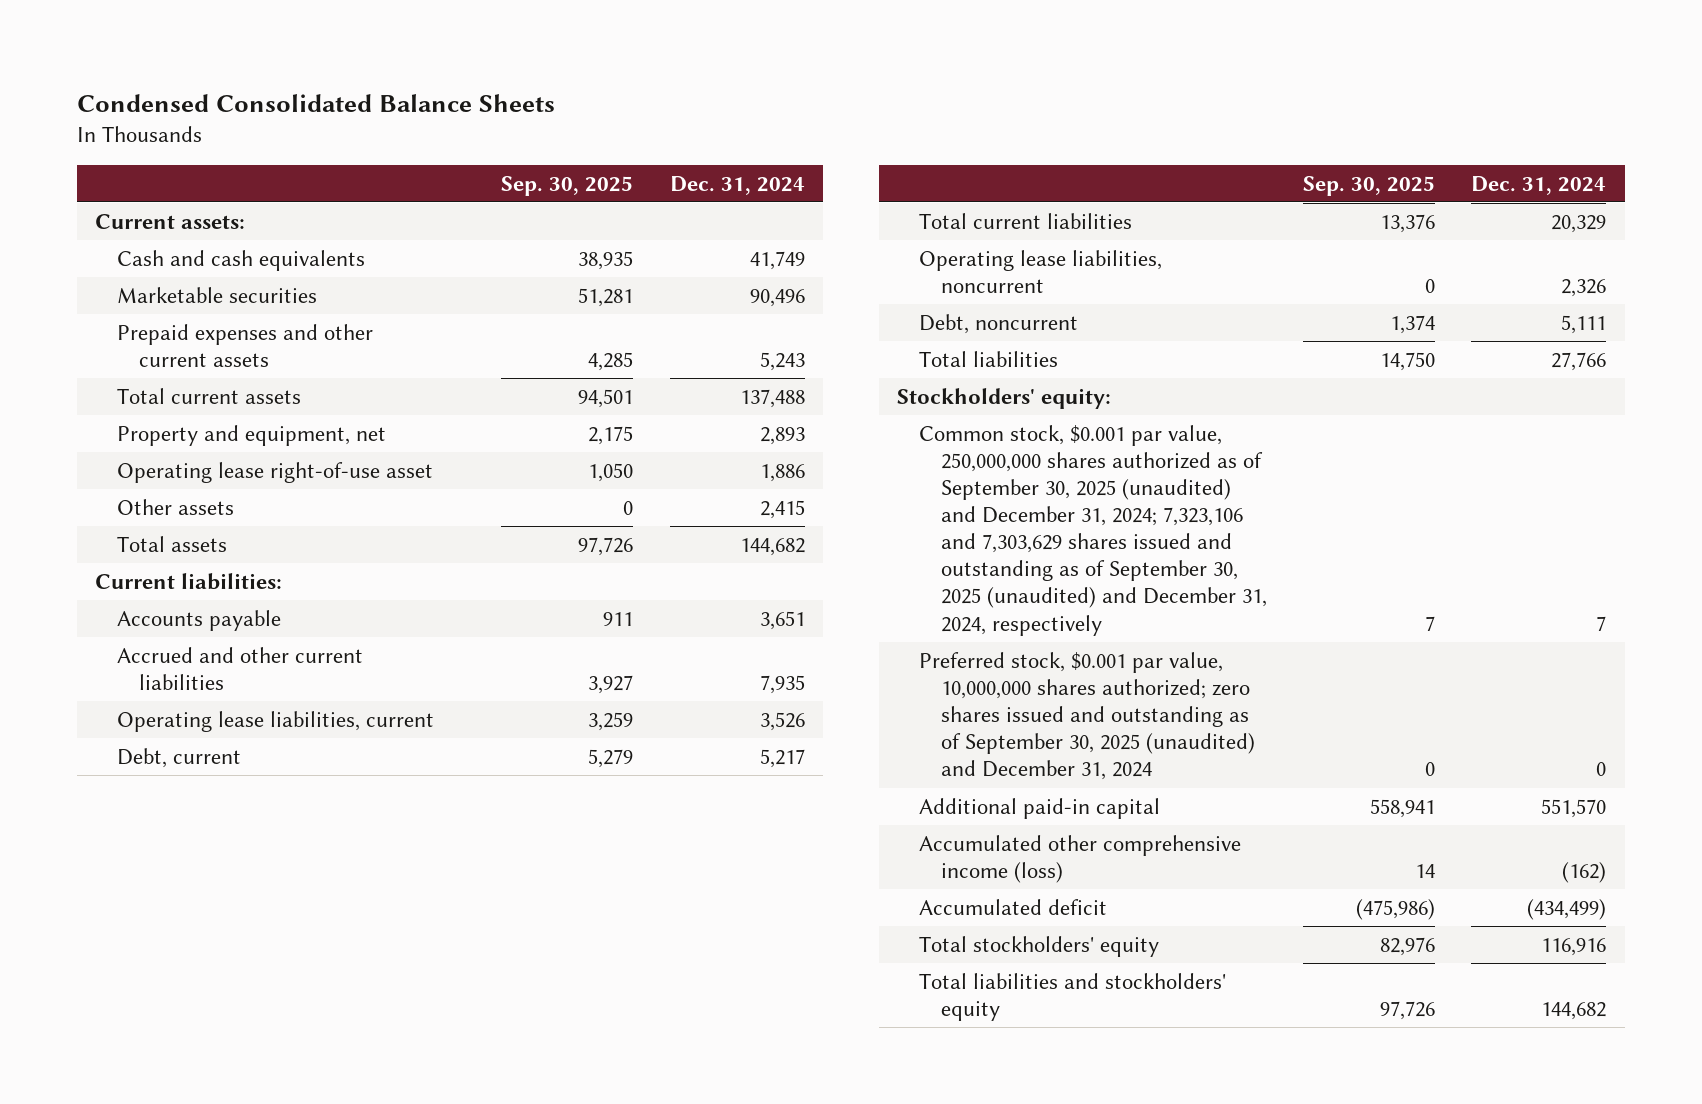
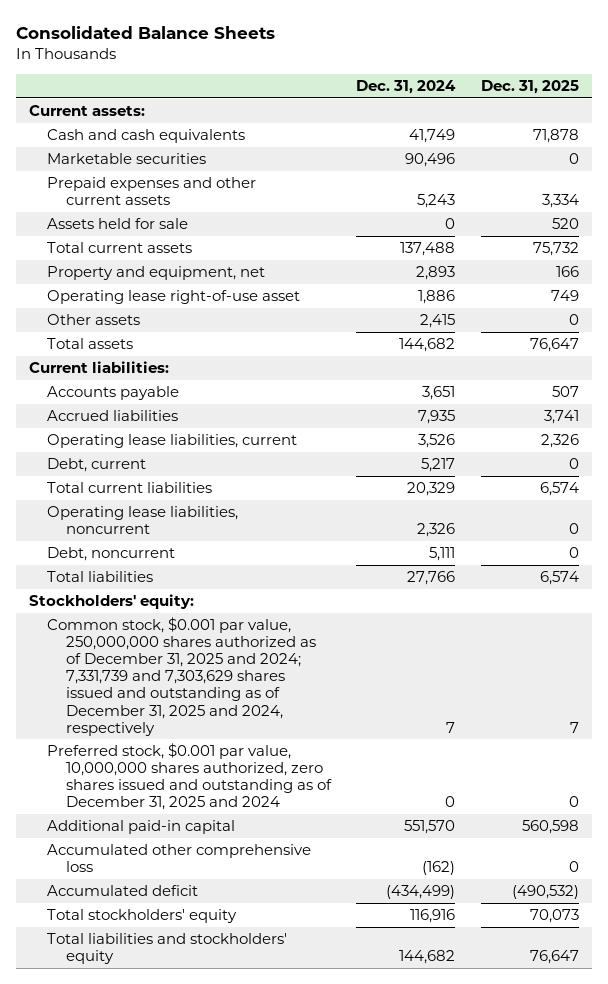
- Condensed Consolidated Balance Sheets
+ Consolidated Balance Sheets
- | Sep. 30, 2025 | Dec. 31, 2024
+ | Dec. 31, 2024 | Dec. 31, 2025
+ Assets held for sale | 0 | 520
- Accrued and other current liabilities | 3,927 | 7,935
+ Accrued liabilities | 7,935 | 3,741
- Common stock, $0.001 par value, 250,000,000 shares authorized as of September 30, 2025 (unaudited) and December 31, 2024; 7,323,106 and 7,303,629 shares issued and outstanding as of September 30, 2025 (unaudited) and December 31, 2024, respectively | 7 | 7
- Preferred stock, $0.001 par value, 10,000,000 shares authorized; zero shares issued and outstanding as of September 30, 2025 (unaudited) and December 31, 2024 | 0 | 0
+ Common stock, $0.001 par value, 250,000,000 shares authorized as of December 31, 2025 and 2024; 7,331,739 and 7,303,629 shares issued and outstanding as of December 31, 2025 and 2024, respectively | 7 | 7
+ Preferred stock, $0.001 par value, 10,000,000 shares authorized, zero shares issued and outstanding as of December 31, 2025 and 2024 | 0 | 0
- Accumulated other comprehensive income (loss) | 14 | (162)
+ Accumulated other comprehensive loss | (162) | 0

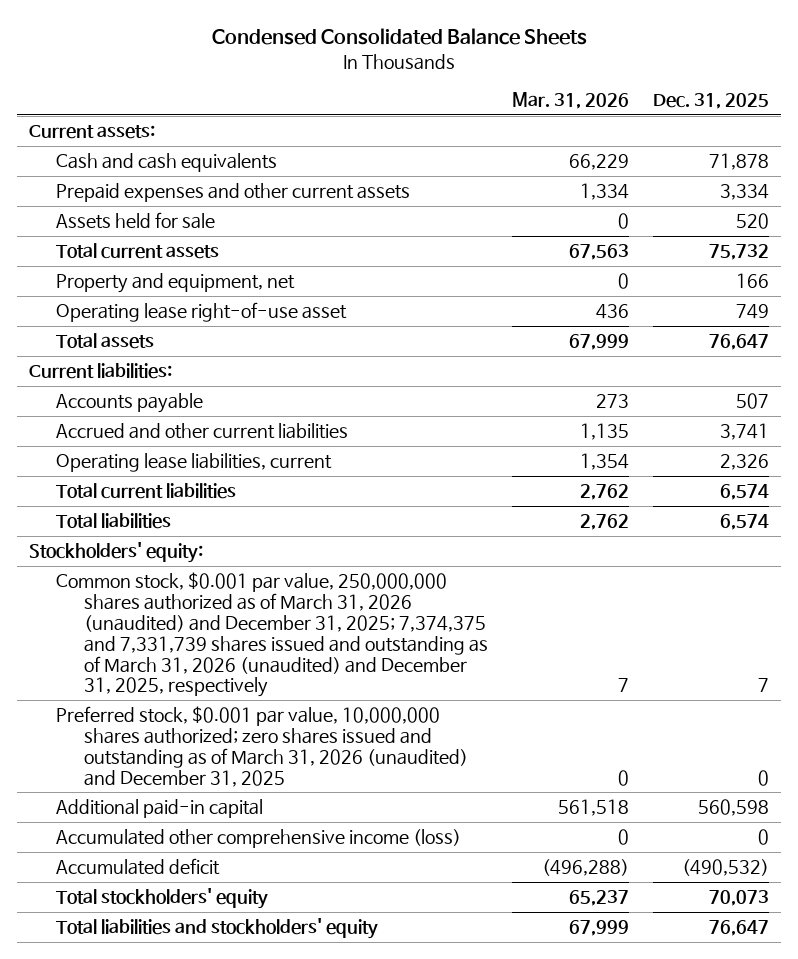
- Consolidated Balance Sheets
+ Condensed Consolidated Balance Sheets
- | Dec. 31, 2024 | Dec. 31, 2025
+ | Mar. 31, 2026 | Dec. 31, 2025
- Marketable securities | 90,496 | 0
- Other assets | 2,415 | 0
- Accrued liabilities | 7,935 | 3,741
+ Accrued and other current liabilities | 1,135 | 3,741
- Debt, current | 5,217 | 0
- Operating lease liabilities, noncurrent | 2,326 | 0
- Debt, noncurrent | 5,111 | 0
- Common stock, $0.001 par value, 250,000,000 shares authorized as of December 31, 2025 and 2024; 7,331,739 and 7,303,629 shares issued and outstanding as of December 31, 2025 and 2024, respectively | 7 | 7
- Preferred stock, $0.001 par value, 10,000,000 shares authorized, zero shares issued and outstanding as of December 31, 2025 and 2024 | 0 | 0
+ Common stock, $0.001 par value, 250,000,000 shares authorized as of March 31, 2026 (unaudited) and December 31, 2025; 7,374,375 and 7,331,739 shares issued and outstanding as of March 31, 2026 (unaudited) and December 31, 2025, respectively | 7 | 7
+ Preferred stock, $0.001 par value, 10,000,000 shares authorized; zero shares issued and outstanding as of March 31, 2026 (unaudited) and December 31, 2025 | 0 | 0
- Accumulated other comprehensive loss | (162) | 0
+ Accumulated other comprehensive income (loss) | 0 | 0

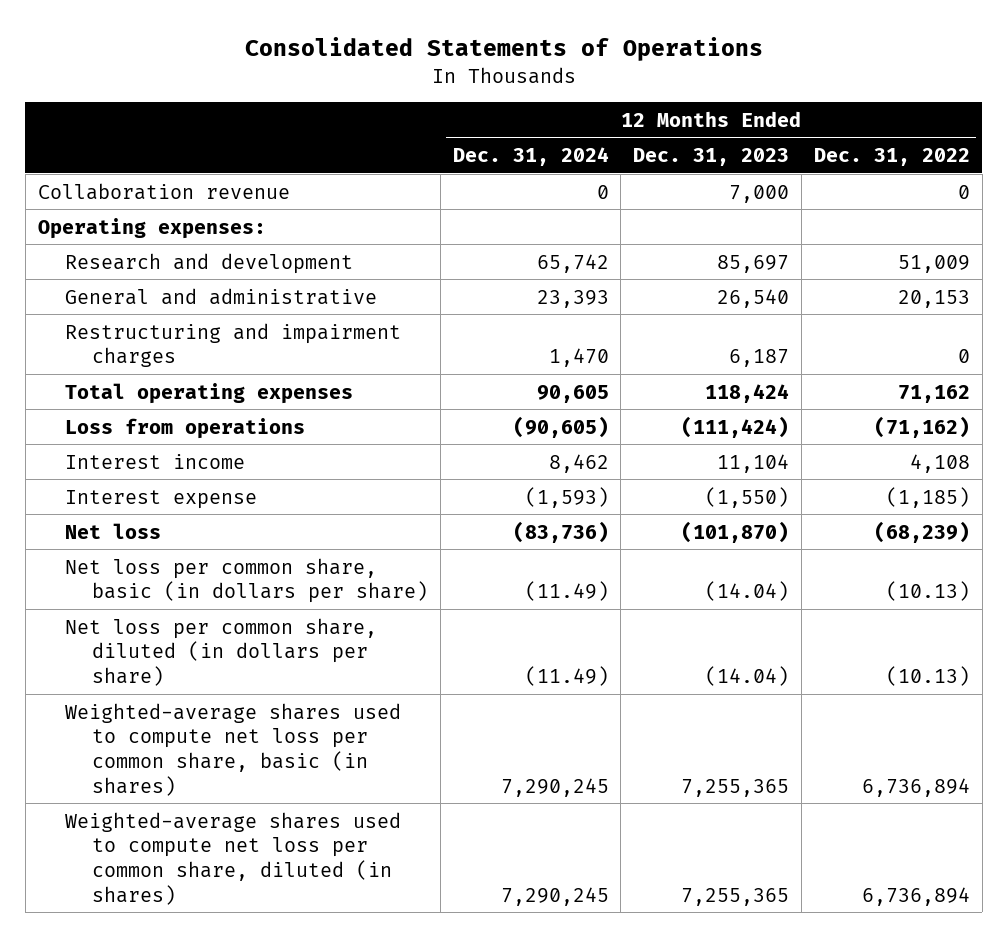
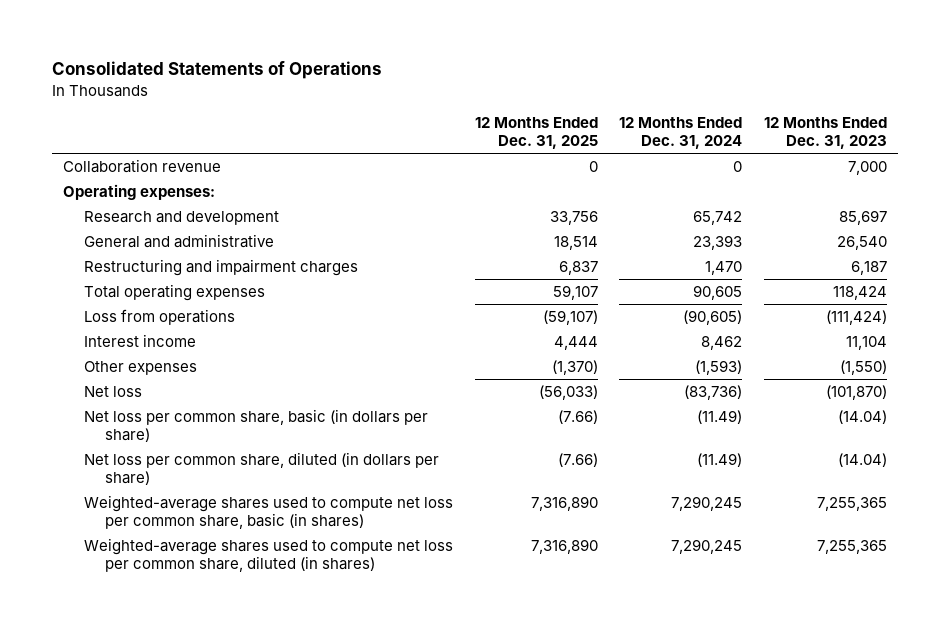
- | 12 Months Ended Dec. 31, 2024 | 12 Months Ended Dec. 31, 2023 | 12 Months Ended Dec. 31, 2022
+ | 12 Months Ended Dec. 31, 2025 | 12 Months Ended Dec. 31, 2024 | 12 Months Ended Dec. 31, 2023
- Interest expense | (1,593) | (1,550) | (1,185)
+ Other expenses | (1,370) | (1,593) | (1,550)

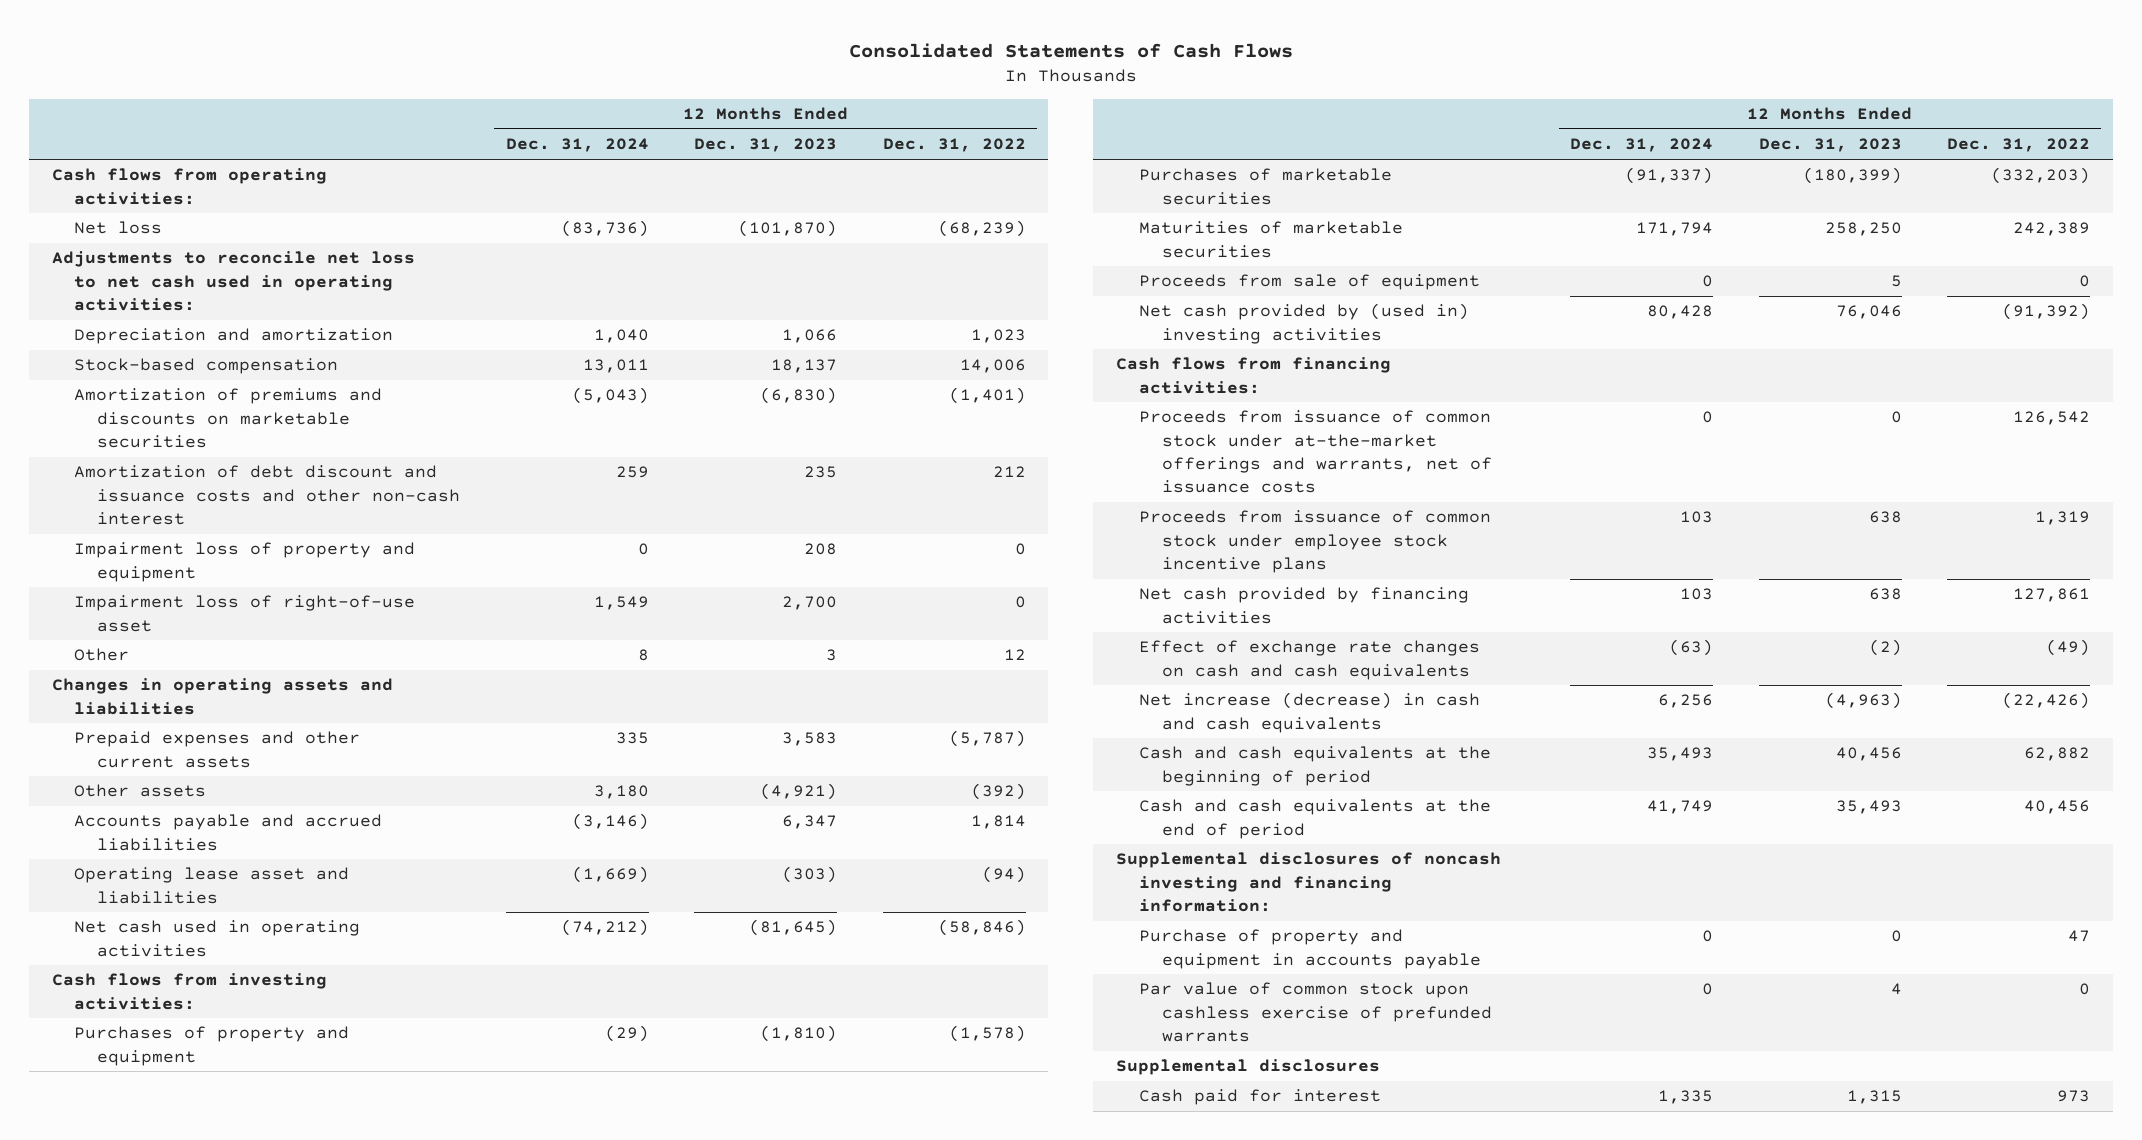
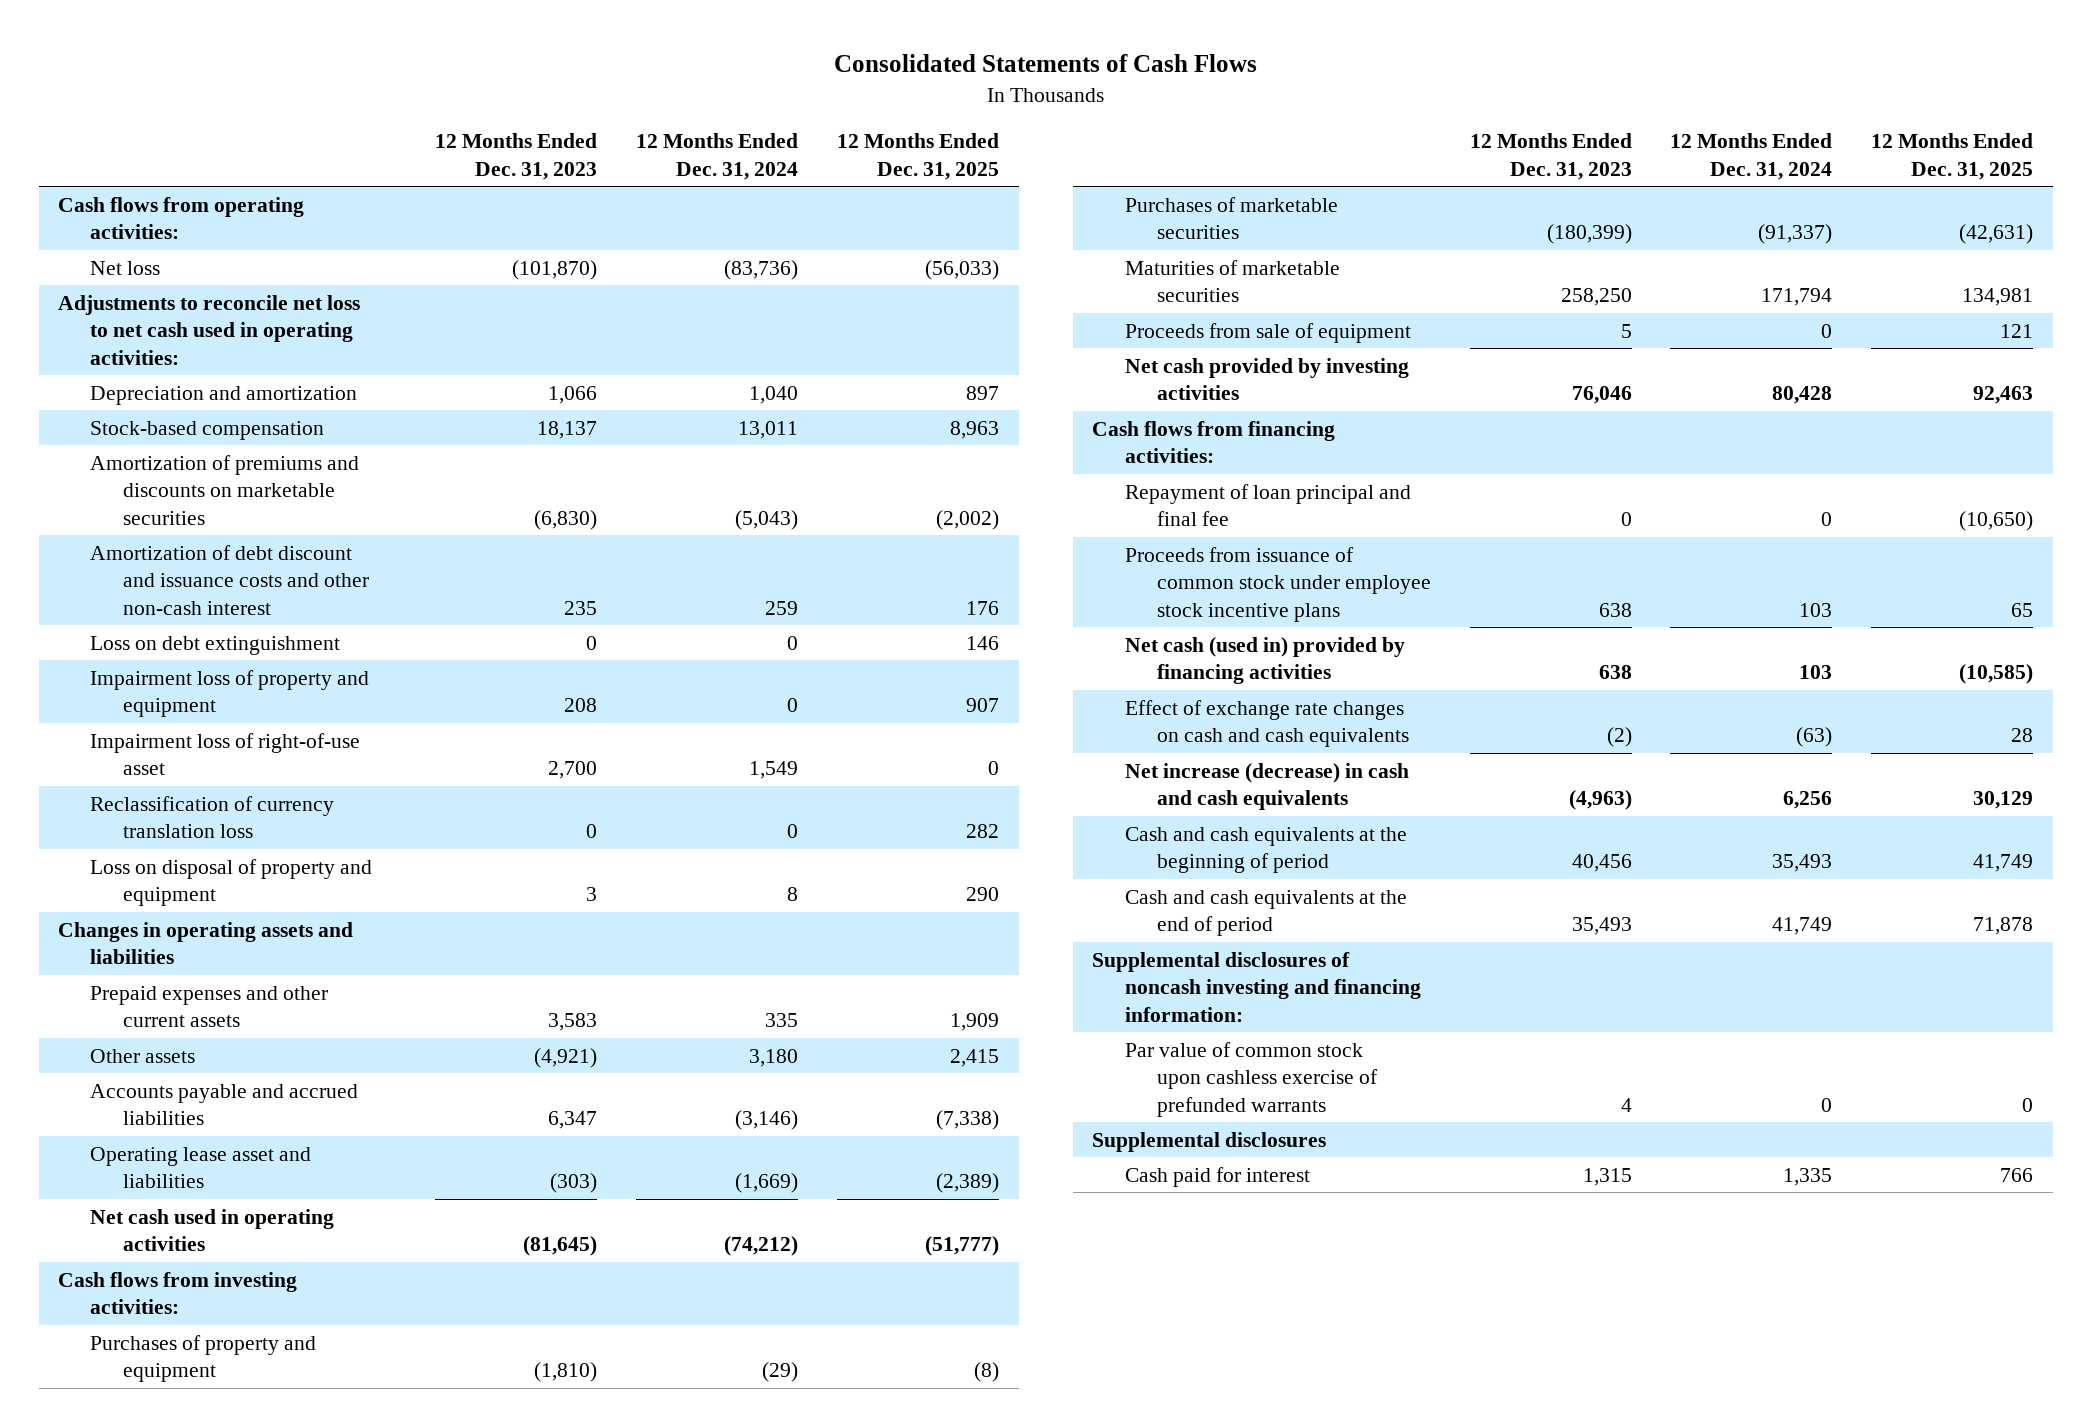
- | 12 Months Ended Dec. 31, 2024 | 12 Months Ended Dec. 31, 2023 | 12 Months Ended Dec. 31, 2022
+ | 12 Months Ended Dec. 31, 2023 | 12 Months Ended Dec. 31, 2024 | 12 Months Ended Dec. 31, 2025
+ Loss on debt extinguishment | 0 | 0 | 146
- Other | 8 | 3 | 12
+ Reclassification of currency translation loss | 0 | 0 | 282
+ Loss on disposal of property and equipment | 3 | 8 | 290
- Net cash provided by (used in) investing activities | 80,428 | 76,046 | (91,392)
+ Net cash provided by investing activities | 76,046 | 80,428 | 92,463
- Proceeds from issuance of common stock under at-the-market offerings and warrants, net of issuance costs | 0 | 0 | 126,542
+ Repayment of loan principal and final fee | 0 | 0 | (10,650)
- Net cash provided by financing activities | 103 | 638 | 127,861
+ Net cash (used in) provided by financing activities | 638 | 103 | (10,585)
- Purchase of property and equipment in accounts payable | 0 | 0 | 47

